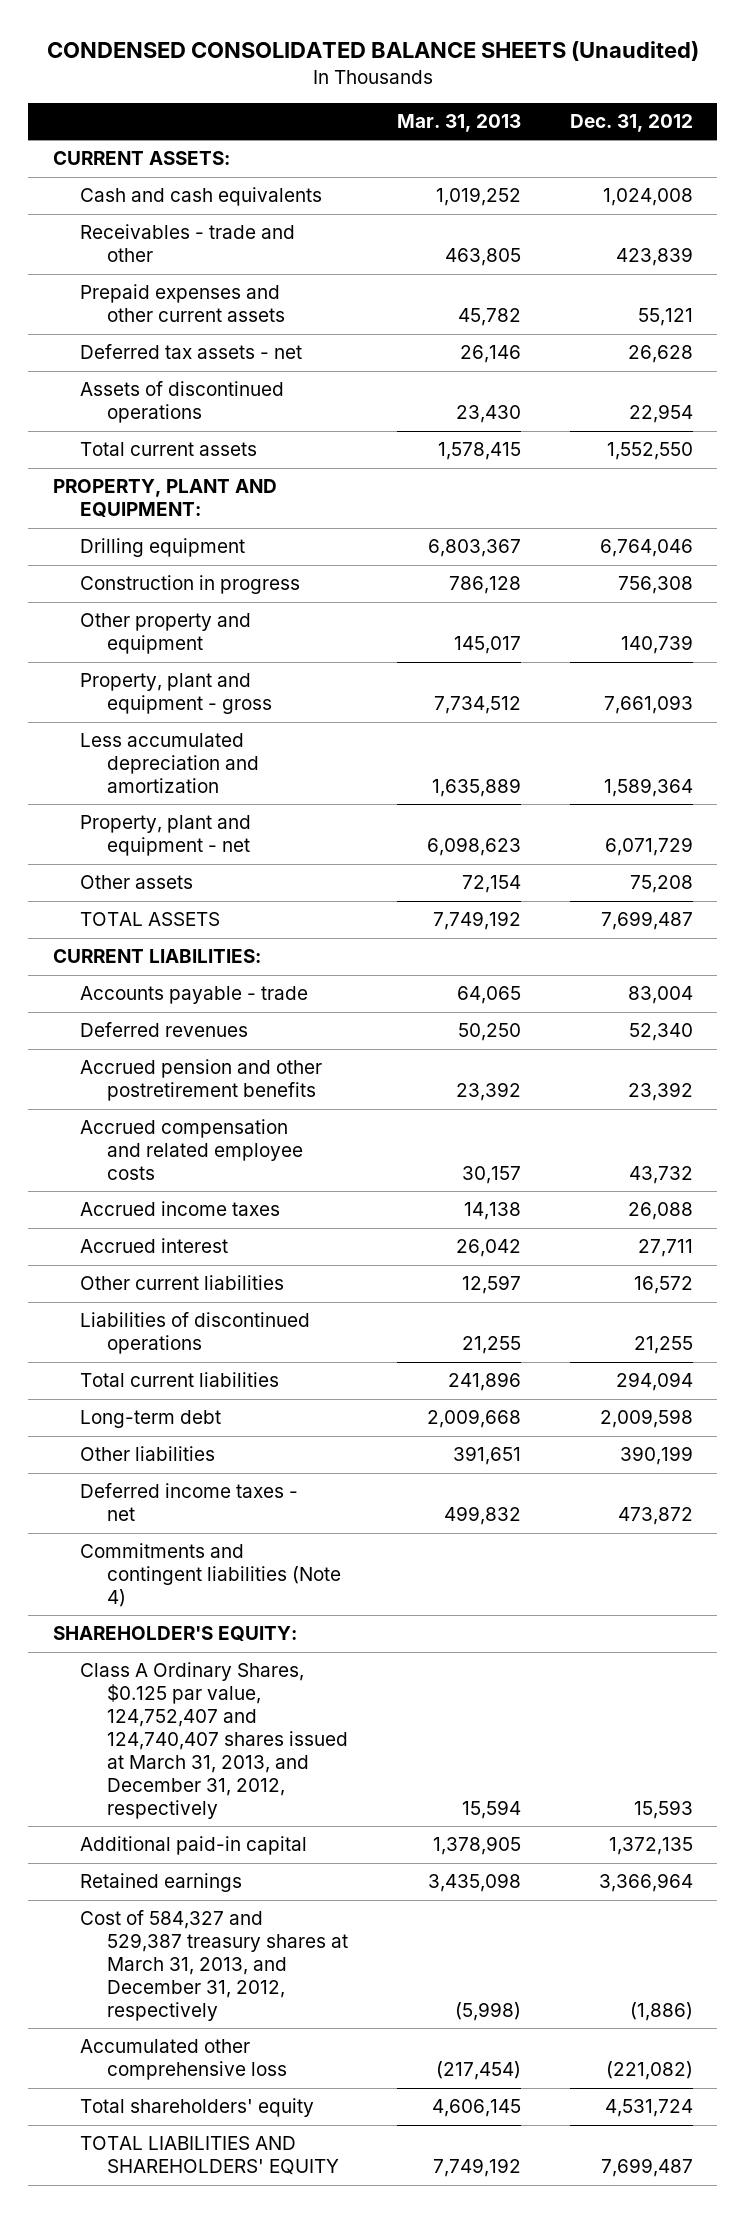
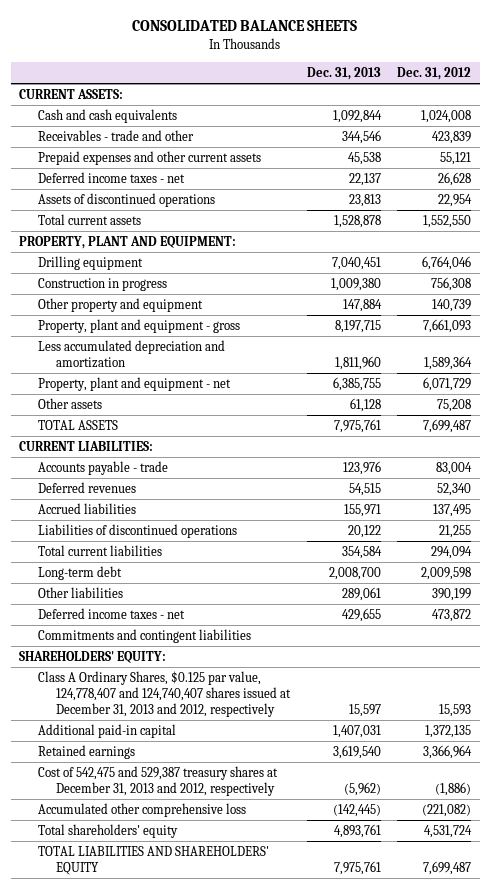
- CONDENSED CONSOLIDATED BALANCE SHEETS (Unaudited)
+ CONSOLIDATED BALANCE SHEETS
- | Mar. 31, 2013 | Dec. 31, 2012
+ | Dec. 31, 2013 | Dec. 31, 2012
- Deferred tax assets - net | 26,146 | 26,628
+ Deferred income taxes - net | 22,137 | 26,628
- Accrued pension and other postretirement benefits | 23,392 | 23,392
- Accrued compensation and related employee costs | 30,157 | 43,732
- Accrued income taxes | 14,138 | 26,088
- Accrued interest | 26,042 | 27,711
- Other current liabilities | 12,597 | 16,572
+ Accrued liabilities | 155,971 | 137,495
- Commitments and contingent liabilities (Note 4)
- SHAREHOLDER'S EQUITY:
- Class A Ordinary Shares, $0.125 par value, 124,752,407 and 124,740,407 shares issued at March 31, 2013, and December 31, 2012, respectively | 15,594 | 15,593
+ Commitments and contingent liabilities
+ SHAREHOLDERS' EQUITY:
+ Class A Ordinary Shares, $0.125 par value, 124,778,407 and 124,740,407 shares issued at December 31, 2013 and 2012, respectively | 15,597 | 15,593
- Cost of 584,327 and 529,387 treasury shares at March 31, 2013, and December 31, 2012, respectively | (5,998) | (1,886)
+ Cost of 542,475 and 529,387 treasury shares at December 31, 2013 and 2012, respectively | (5,962) | (1,886)

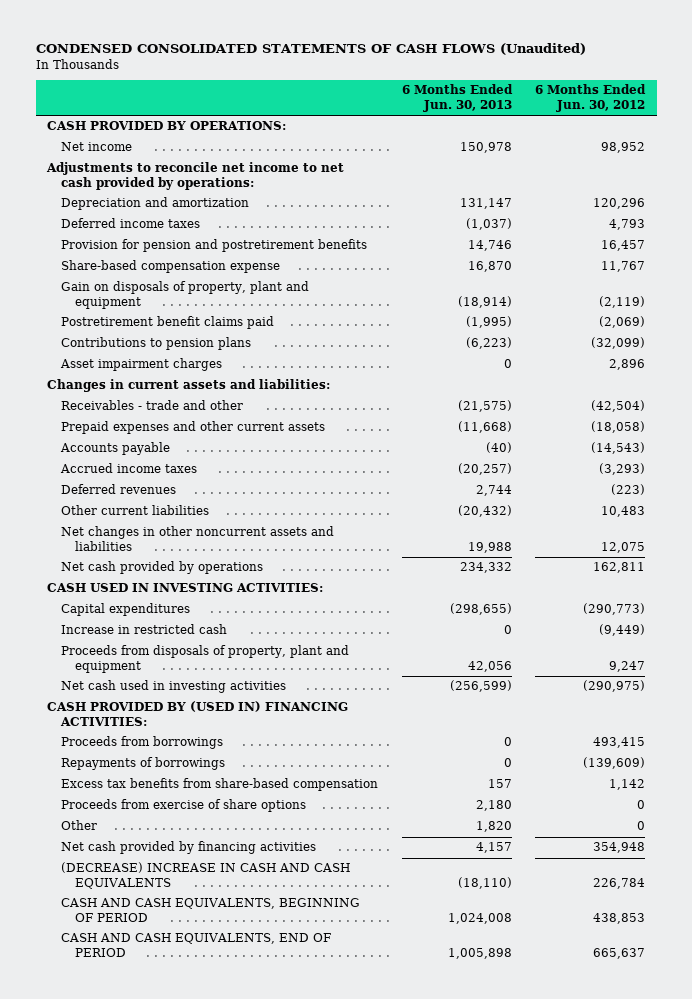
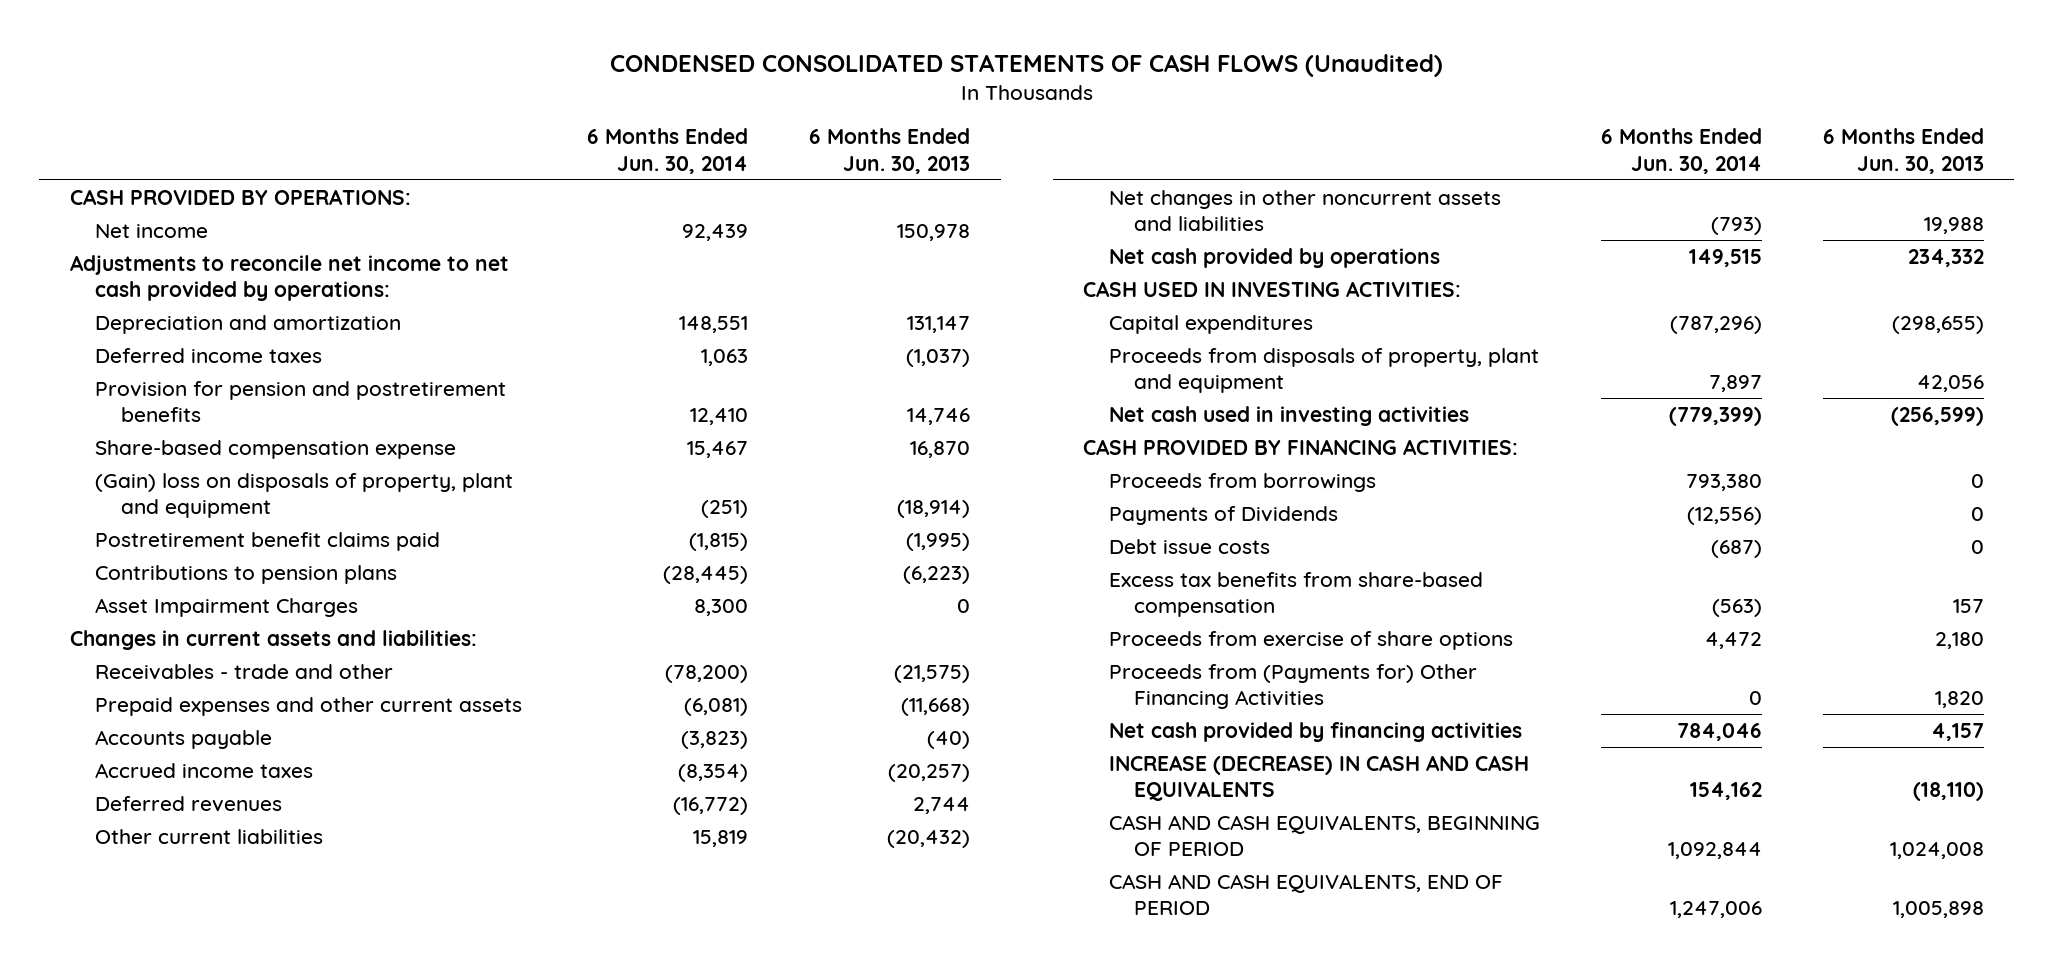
- | 6 Months Ended Jun. 30, 2013 | 6 Months Ended Jun. 30, 2012
+ | 6 Months Ended Jun. 30, 2014 | 6 Months Ended Jun. 30, 2013
- Gain on disposals of property, plant and equipment | (18,914) | (2,119)
+ (Gain) loss on disposals of property, plant and equipment | (251) | (18,914)
- Asset impairment charges | 0 | 2,896
+ Asset Impairment Charges | 8,300 | 0
- Increase in restricted cash | 0 | (9,449)
- CASH PROVIDED BY (USED IN) FINANCING ACTIVITIES:
+ CASH PROVIDED BY FINANCING ACTIVITIES:
- Repayments of borrowings | 0 | (139,609)
+ Payments of Dividends | (12,556) | 0
+ Debt issue costs | (687) | 0
- Other | 1,820 | 0
+ Proceeds from (Payments for) Other Financing Activities | 0 | 1,820
- (DECREASE) INCREASE IN CASH AND CASH EQUIVALENTS | (18,110) | 226,784
+ INCREASE (DECREASE) IN CASH AND CASH EQUIVALENTS | 154,162 | (18,110)

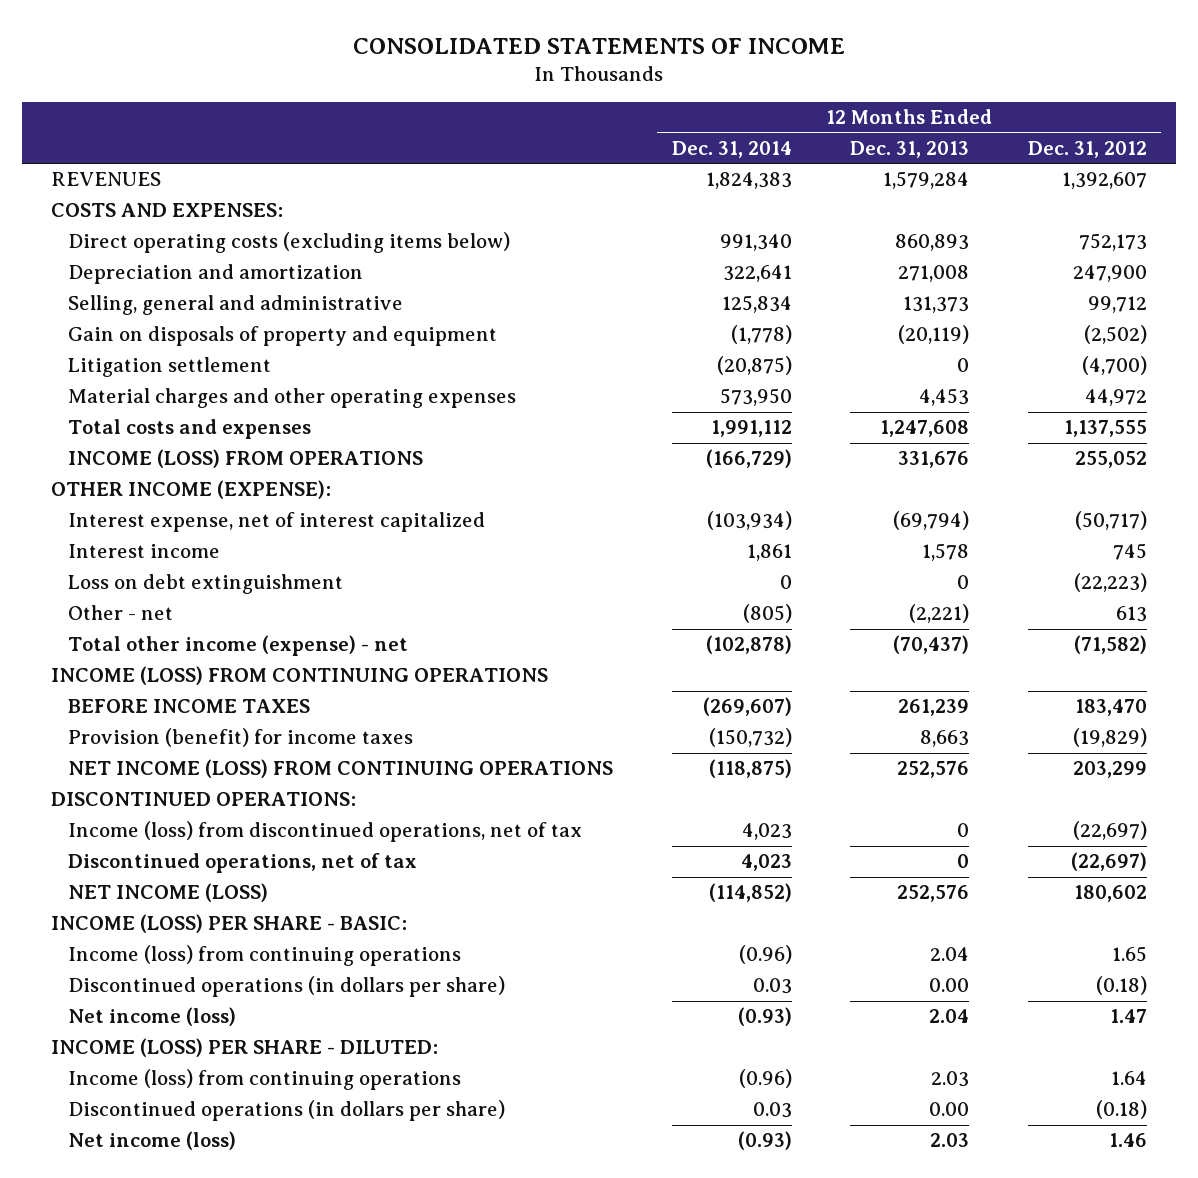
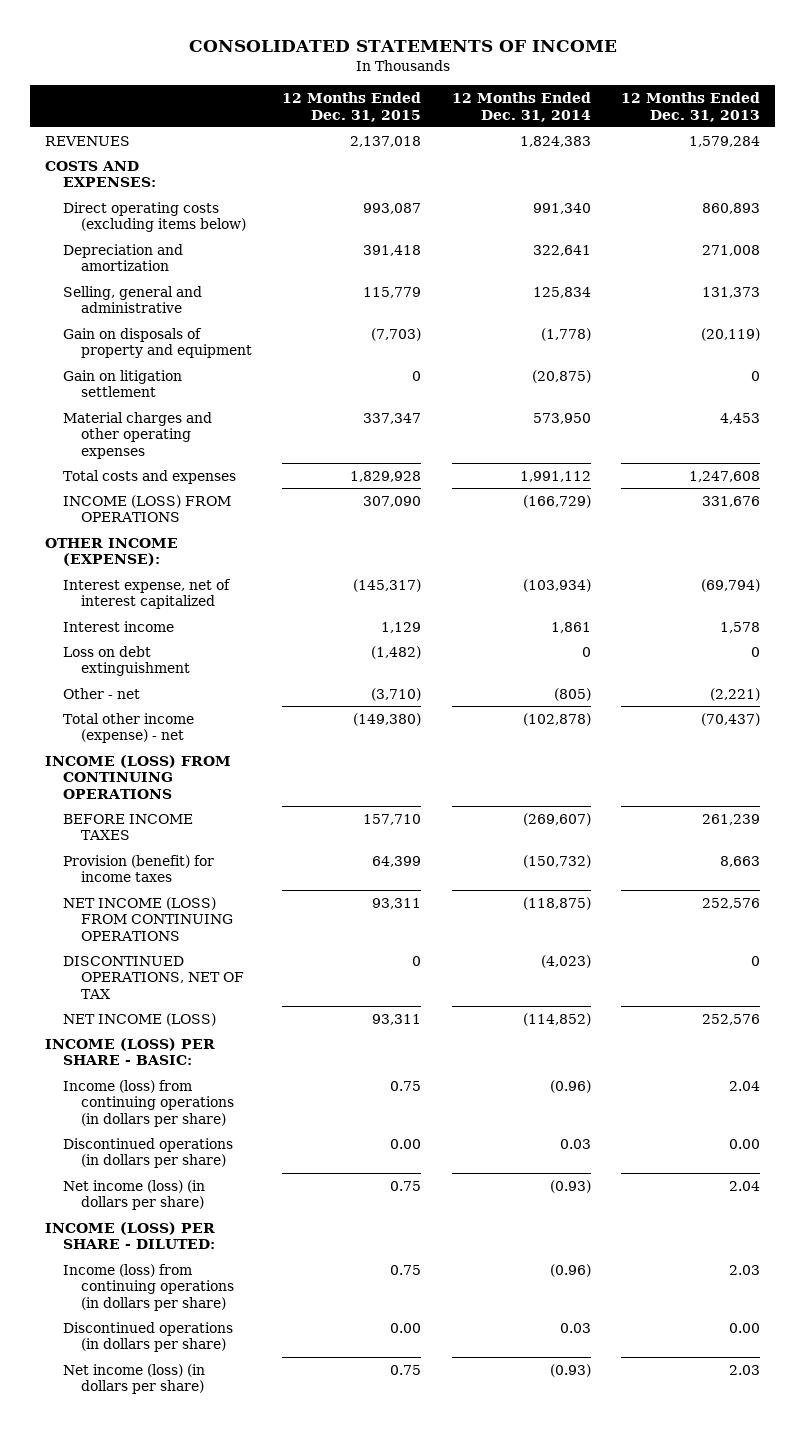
- | 12 Months Ended Dec. 31, 2014 | 12 Months Ended Dec. 31, 2013 | 12 Months Ended Dec. 31, 2012
+ | 12 Months Ended Dec. 31, 2015 | 12 Months Ended Dec. 31, 2014 | 12 Months Ended Dec. 31, 2013
- Litigation settlement | (20,875) | 0 | (4,700)
+ Gain on litigation settlement | 0 | (20,875) | 0
- DISCONTINUED OPERATIONS:
- Income (loss) from discontinued operations, net of tax | 4,023 | 0 | (22,697)
- Discontinued operations, net of tax | 4,023 | 0 | (22,697)
+ DISCONTINUED OPERATIONS, NET OF TAX | 0 | (4,023) | 0
- Income (loss) from continuing operations | (0.96) | 2.04 | 1.65
+ Income (loss) from continuing operations (in dollars per share) | 0.75 | (0.96) | 2.04
- Net income (loss) | (0.93) | 2.04 | 1.47
+ Net income (loss) (in dollars per share) | 0.75 | (0.93) | 2.04
- Income (loss) from continuing operations | (0.96) | 2.03 | 1.64
+ Income (loss) from continuing operations (in dollars per share) | 0.75 | (0.96) | 2.03
- Net income (loss) | (0.93) | 2.03 | 1.46
+ Net income (loss) (in dollars per share) | 0.75 | (0.93) | 2.03

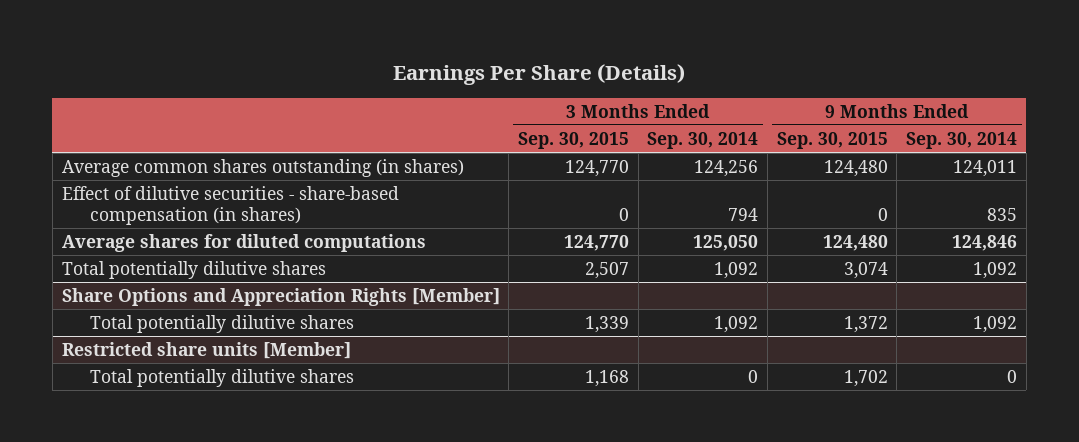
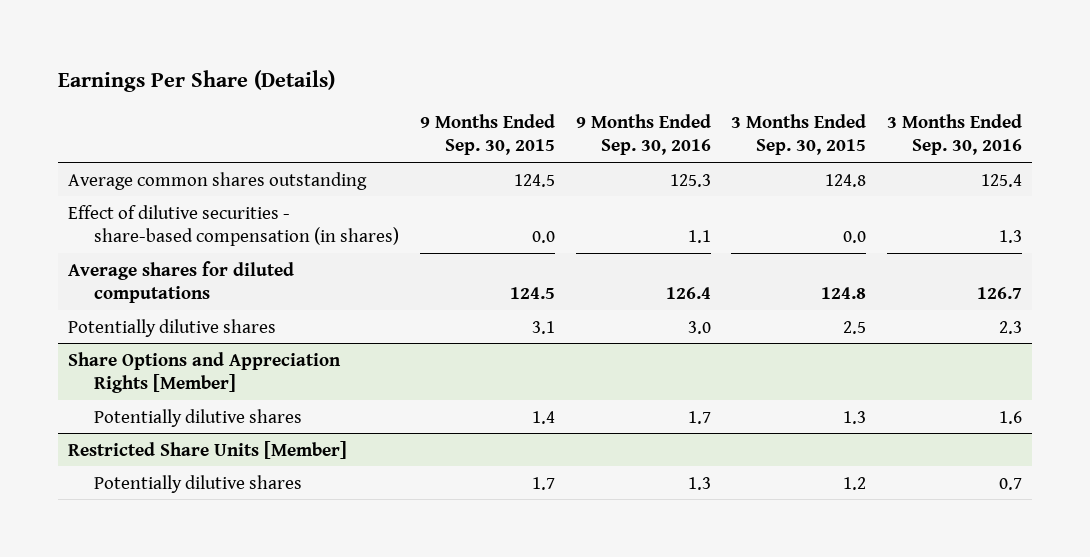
- | 3 Months Ended Sep. 30, 2015 | 3 Months Ended Sep. 30, 2014 | 9 Months Ended Sep. 30, 2015 | 9 Months Ended Sep. 30, 2014
+ | 9 Months Ended Sep. 30, 2015 | 9 Months Ended Sep. 30, 2016 | 3 Months Ended Sep. 30, 2015 | 3 Months Ended Sep. 30, 2016
- Average common shares outstanding (in shares) | 124,770 | 124,256 | 124,480 | 124,011
- Effect of dilutive securities - share-based compensation (in shares) | 0 | 794 | 0 | 835
- Average shares for diluted computations | 124,770 | 125,050 | 124,480 | 124,846
- Total potentially dilutive shares | 2,507 | 1,092 | 3,074 | 1,092
+ Average common shares outstanding | 124.5 | 125.3 | 124.8 | 125.4
+ Effect of dilutive securities - share-based compensation (in shares) | 0.0 | 1.1 | 0.0 | 1.3
+ Average shares for diluted computations | 124.5 | 126.4 | 124.8 | 126.7
+ Potentially dilutive shares | 3.1 | 3.0 | 2.5 | 2.3
@ Share Options and Appreciation Rights [Member]
- Total potentially dilutive shares | 1,339 | 1,092 | 1,372 | 1,092
- Restricted share units [Member]
- Total potentially dilutive shares | 1,168 | 0 | 1,702 | 0
@ Share Options and Appreciation Rights [Member]
+ Potentially dilutive shares | 1.4 | 1.7 | 1.3 | 1.6
+ Restricted Share Units [Member]
+ Potentially dilutive shares | 1.7 | 1.3 | 1.2 | 0.7

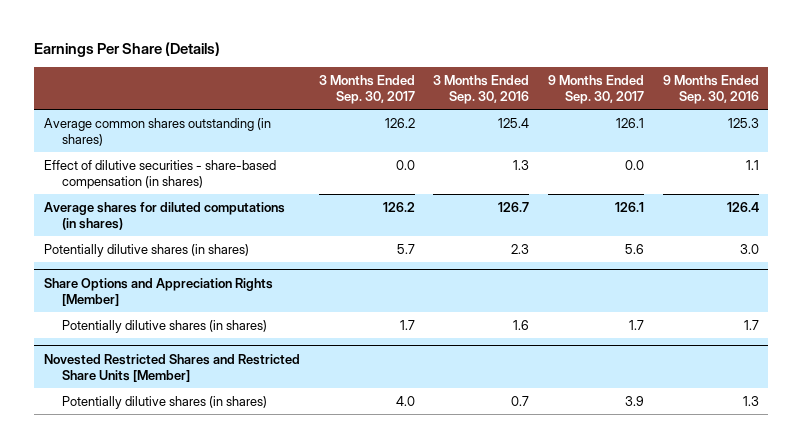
- | 9 Months Ended Sep. 30, 2015 | 9 Months Ended Sep. 30, 2016 | 3 Months Ended Sep. 30, 2015 | 3 Months Ended Sep. 30, 2016
+ | 3 Months Ended Sep. 30, 2017 | 3 Months Ended Sep. 30, 2016 | 9 Months Ended Sep. 30, 2017 | 9 Months Ended Sep. 30, 2016
- Average common shares outstanding | 124.5 | 125.3 | 124.8 | 125.4
+ Average common shares outstanding (in shares) | 126.2 | 125.4 | 126.1 | 125.3
- Average shares for diluted computations | 124.5 | 126.4 | 124.8 | 126.7
- Potentially dilutive shares | 3.1 | 3.0 | 2.5 | 2.3
+ Average shares for diluted computations (in shares) | 126.2 | 126.7 | 126.1 | 126.4
+ Potentially dilutive shares (in shares) | 5.7 | 2.3 | 5.6 | 3.0
@ Share Options and Appreciation Rights [Member]
- Potentially dilutive shares | 1.4 | 1.7 | 1.3 | 1.6
- Restricted Share Units [Member]
- Potentially dilutive shares | 1.7 | 1.3 | 1.2 | 0.7
@ Share Options and Appreciation Rights [Member]
+ Potentially dilutive shares (in shares) | 1.7 | 1.6 | 1.7 | 1.7
+ Novested Restricted Shares and Restricted Share Units [Member]
+ Potentially dilutive shares (in shares) | 4.0 | 0.7 | 3.9 | 1.3

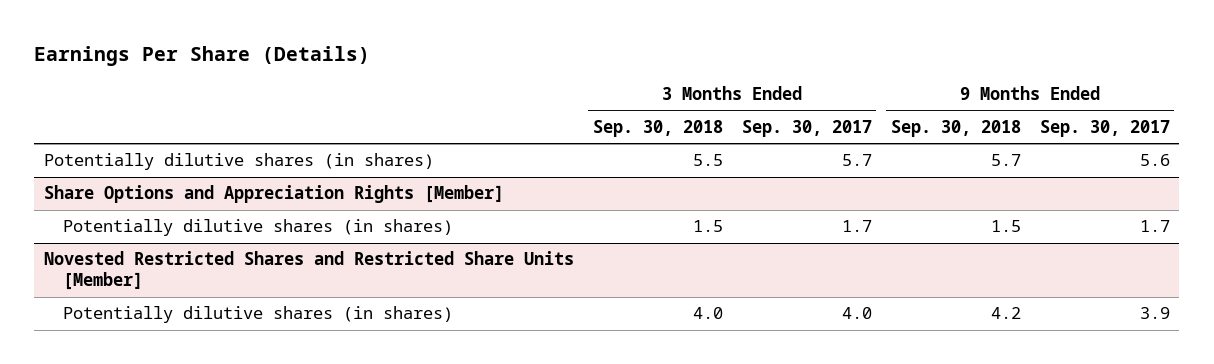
- | 3 Months Ended Sep. 30, 2017 | 3 Months Ended Sep. 30, 2016 | 9 Months Ended Sep. 30, 2017 | 9 Months Ended Sep. 30, 2016
+ | 3 Months Ended Sep. 30, 2018 | 3 Months Ended Sep. 30, 2017 | 9 Months Ended Sep. 30, 2018 | 9 Months Ended Sep. 30, 2017
- Average common shares outstanding (in shares) | 126.2 | 125.4 | 126.1 | 125.3
- Effect of dilutive securities - share-based compensation (in shares) | 0.0 | 1.3 | 0.0 | 1.1
- Average shares for diluted computations (in shares) | 126.2 | 126.7 | 126.1 | 126.4

